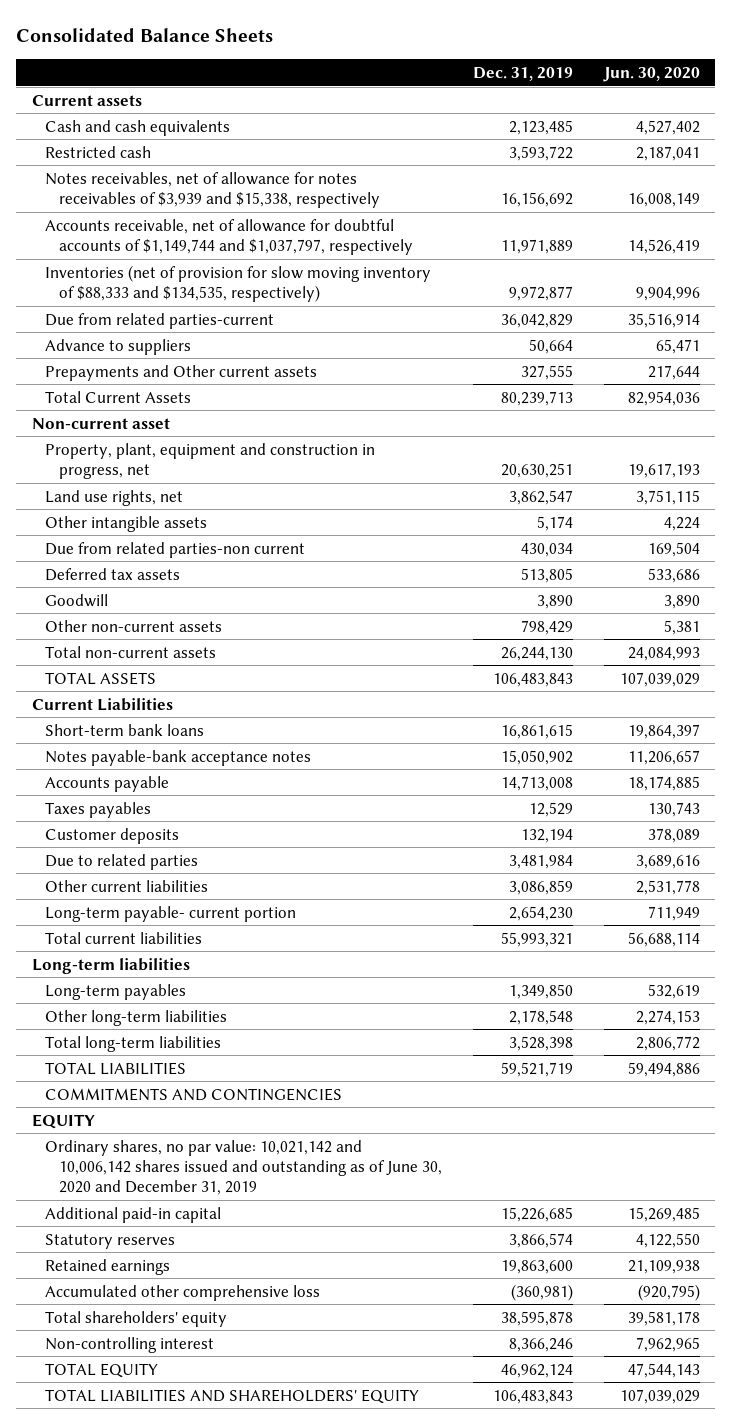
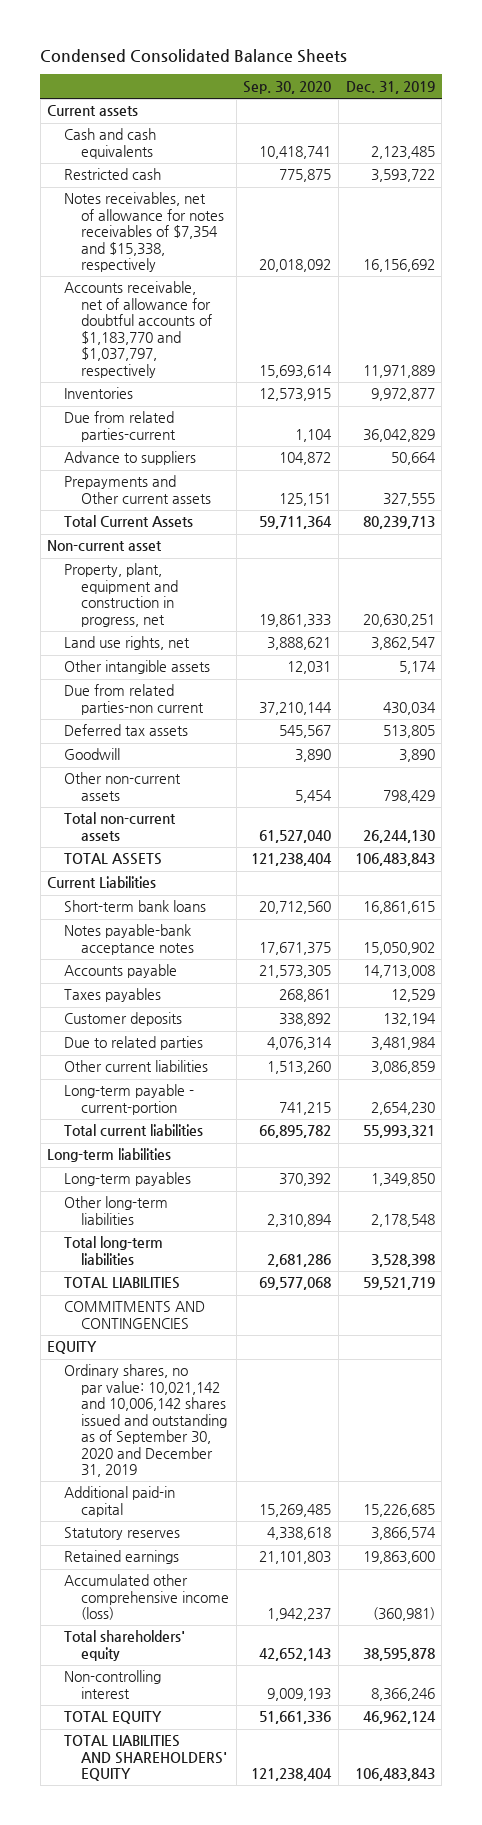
- Consolidated Balance Sheets
+ Condensed Consolidated Balance Sheets
- | Dec. 31, 2019 | Jun. 30, 2020
+ | Sep. 30, 2020 | Dec. 31, 2019
- Notes receivables, net of allowance for notes receivables of $3,939 and $15,338, respectively | 16,156,692 | 16,008,149
- Accounts receivable, net of allowance for doubtful accounts of $1,149,744 and $1,037,797, respectively | 11,971,889 | 14,526,419
- Inventories (net of provision for slow moving inventory of $88,333 and $134,535, respectively) | 9,972,877 | 9,904,996
+ Notes receivables, net of allowance for notes receivables of $7,354 and $15,338, respectively | 20,018,092 | 16,156,692
+ Accounts receivable, net of allowance for doubtful accounts of $1,183,770 and $1,037,797, respectively | 15,693,614 | 11,971,889
+ Inventories | 12,573,915 | 9,972,877
- Long-term payable- current portion | 2,654,230 | 711,949
+ Long-term payable - current-portion | 741,215 | 2,654,230
- Ordinary shares, no par value: 10,021,142 and 10,006,142 shares issued and outstanding as of June 30, 2020 and December 31, 2019
+ Ordinary shares, no par value: 10,021,142 and 10,006,142 shares issued and outstanding as of September 30, 2020 and December 31, 2019
- Accumulated other comprehensive loss | (360,981) | (920,795)
+ Accumulated other comprehensive income (loss) | 1,942,237 | (360,981)

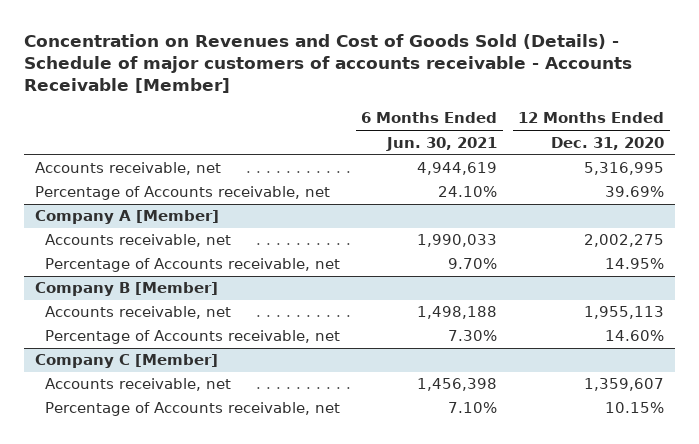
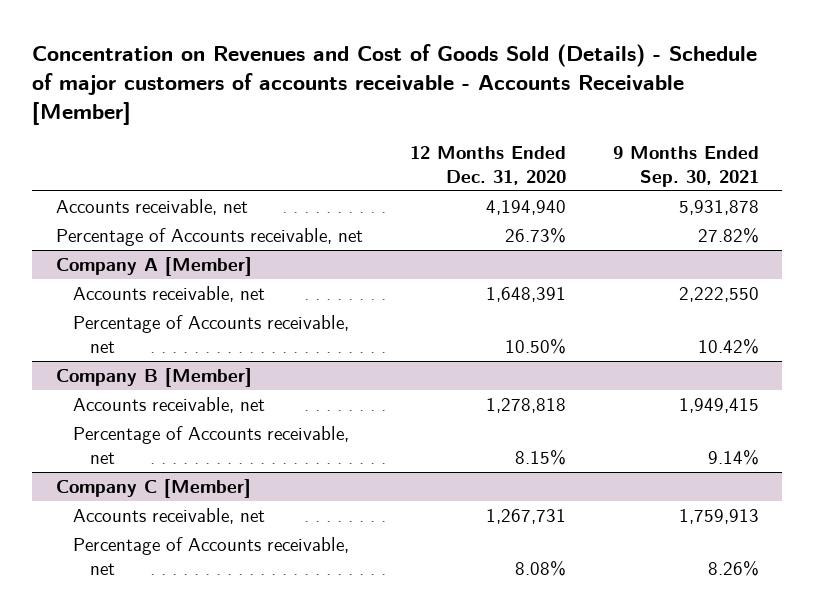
- | 6 Months Ended Jun. 30, 2021 | 12 Months Ended Dec. 31, 2020
+ | 12 Months Ended Dec. 31, 2020 | 9 Months Ended Sep. 30, 2021
- Accounts receivable, net | 4,944,619 | 5,316,995
- Percentage of Accounts receivable, net | 24.10% | 39.69%
+ Accounts receivable, net | 4,194,940 | 5,931,878
+ Percentage of Accounts receivable, net | 26.73% | 27.82%
@ Company A [Member]
- Accounts receivable, net | 1,990,033 | 2,002,275
- Percentage of Accounts receivable, net | 9.70% | 14.95%
+ Accounts receivable, net | 1,648,391 | 2,222,550
+ Percentage of Accounts receivable, net | 10.50% | 10.42%
@ Company B [Member]
- Accounts receivable, net | 1,498,188 | 1,955,113
- Percentage of Accounts receivable, net | 7.30% | 14.60%
+ Accounts receivable, net | 1,278,818 | 1,949,415
+ Percentage of Accounts receivable, net | 8.15% | 9.14%
@ Company C [Member]
- Accounts receivable, net | 1,456,398 | 1,359,607
- Percentage of Accounts receivable, net | 7.10% | 10.15%
+ Accounts receivable, net | 1,267,731 | 1,759,913
+ Percentage of Accounts receivable, net | 8.08% | 8.26%

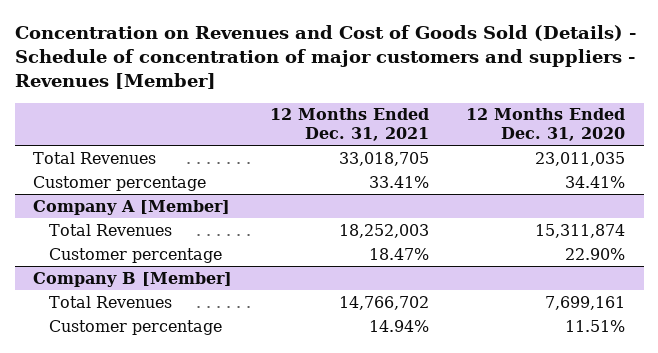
- Concentration on Revenues and Cost of Goods Sold (Details) - Schedule of major customers of accounts receivable - Accounts Receivable [Member]
+ Concentration on Revenues and Cost of Goods Sold (Details) - Schedule of concentration of major customers and suppliers - Revenues [Member]
- | 12 Months Ended Dec. 31, 2020 | 9 Months Ended Sep. 30, 2021
+ | 12 Months Ended Dec. 31, 2021 | 12 Months Ended Dec. 31, 2020
- Accounts receivable, net | 4,194,940 | 5,931,878
- Percentage of Accounts receivable, net | 26.73% | 27.82%
+ Total Revenues | 33,018,705 | 23,011,035
+ Customer percentage | 33.41% | 34.41%
@ Company A [Member]
- Accounts receivable, net | 1,648,391 | 2,222,550
- Percentage of Accounts receivable, net | 10.50% | 10.42%
+ Total Revenues | 18,252,003 | 15,311,874
+ Customer percentage | 18.47% | 22.90%
@ Company B [Member]
- Accounts receivable, net | 1,278,818 | 1,949,415
- Percentage of Accounts receivable, net | 8.15% | 9.14%
- Company C [Member]
- Accounts receivable, net | 1,267,731 | 1,759,913
- Percentage of Accounts receivable, net | 8.08% | 8.26%
@ Company B [Member]
+ Total Revenues | 14,766,702 | 7,699,161
+ Customer percentage | 14.94% | 11.51%

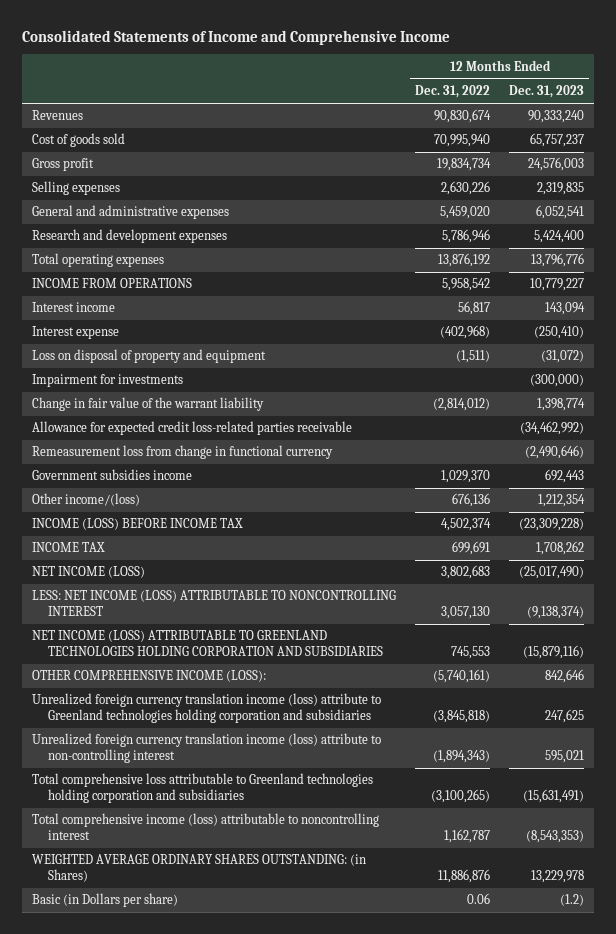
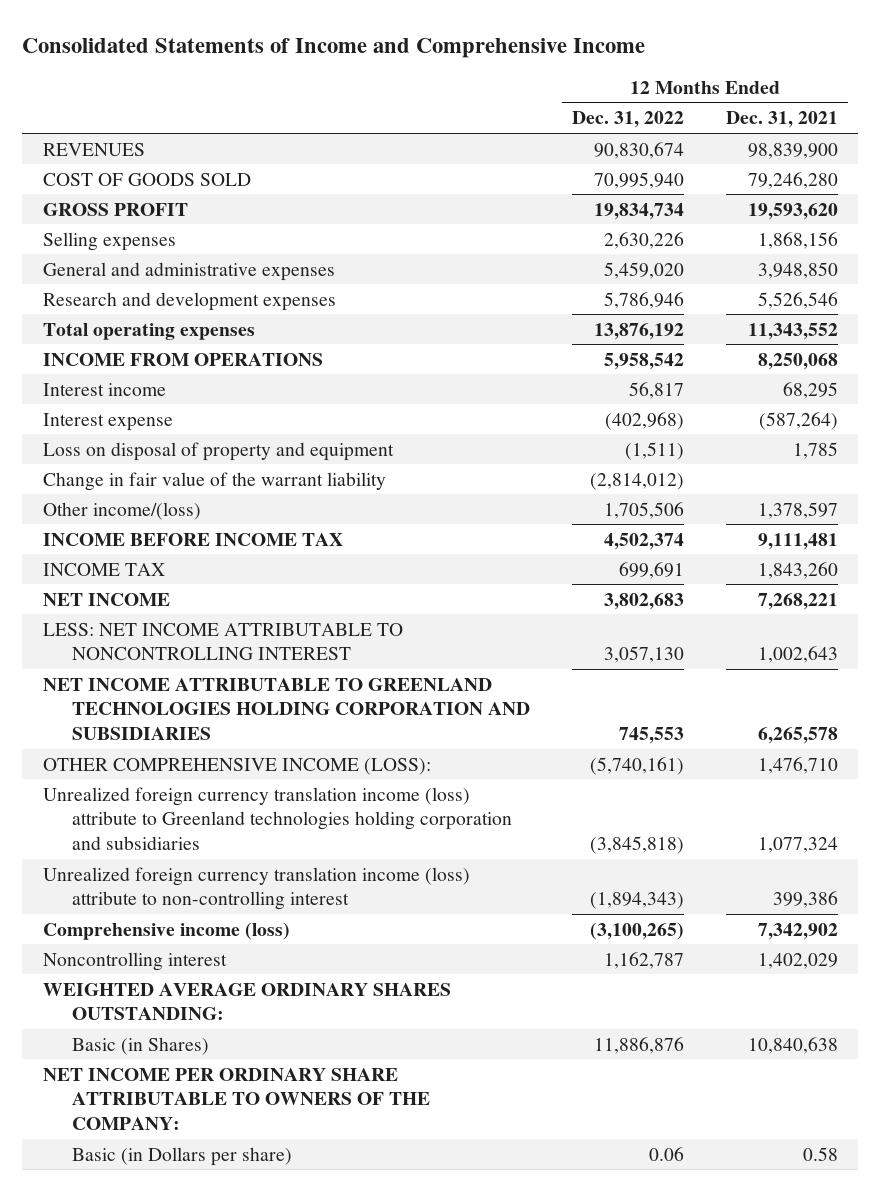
- | 12 Months Ended Dec. 31, 2022 | 12 Months Ended Dec. 31, 2023
+ | 12 Months Ended Dec. 31, 2022 | 12 Months Ended Dec. 31, 2021
- Revenues | 90,830,674 | 90,333,240
- Cost of goods sold | 70,995,940 | 65,757,237
- Gross profit | 19,834,734 | 24,576,003
+ REVENUES | 90,830,674 | 98,839,900
+ COST OF GOODS SOLD | 70,995,940 | 79,246,280
+ GROSS PROFIT | 19,834,734 | 19,593,620
- Impairment for investments | | (300,000)
- Allowance for expected credit loss-related parties receivable | | (34,462,992)
- Remeasurement loss from change in functional currency | | (2,490,646)
- Government subsidies income | 1,029,370 | 692,443
- Other income/(loss) | 676,136 | 1,212,354
- INCOME (LOSS) BEFORE INCOME TAX | 4,502,374 | (23,309,228)
+ Other income/(loss) | 1,705,506 | 1,378,597
+ INCOME BEFORE INCOME TAX | 4,502,374 | 9,111,481
- NET INCOME (LOSS) | 3,802,683 | (25,017,490)
- LESS: NET INCOME (LOSS) ATTRIBUTABLE TO NONCONTROLLING INTEREST | 3,057,130 | (9,138,374)
- NET INCOME (LOSS) ATTRIBUTABLE TO GREENLAND TECHNOLOGIES HOLDING CORPORATION AND SUBSIDIARIES | 745,553 | (15,879,116)
+ NET INCOME | 3,802,683 | 7,268,221
+ LESS: NET INCOME ATTRIBUTABLE TO NONCONTROLLING INTEREST | 3,057,130 | 1,002,643
+ NET INCOME ATTRIBUTABLE TO GREENLAND TECHNOLOGIES HOLDING CORPORATION AND SUBSIDIARIES | 745,553 | 6,265,578
- Total comprehensive loss attributable to Greenland technologies holding corporation and subsidiaries | (3,100,265) | (15,631,491)
- Total comprehensive income (loss) attributable to noncontrolling interest | 1,162,787 | (8,543,353)
- WEIGHTED AVERAGE ORDINARY SHARES OUTSTANDING: (in Shares) | 11,886,876 | 13,229,978
+ Comprehensive income (loss) | (3,100,265) | 7,342,902
+ Noncontrolling interest | 1,162,787 | 1,402,029
+ WEIGHTED AVERAGE ORDINARY SHARES OUTSTANDING:
+ Basic (in Shares) | 11,886,876 | 10,840,638
+ NET INCOME PER ORDINARY SHARE ATTRIBUTABLE TO OWNERS OF THE COMPANY:

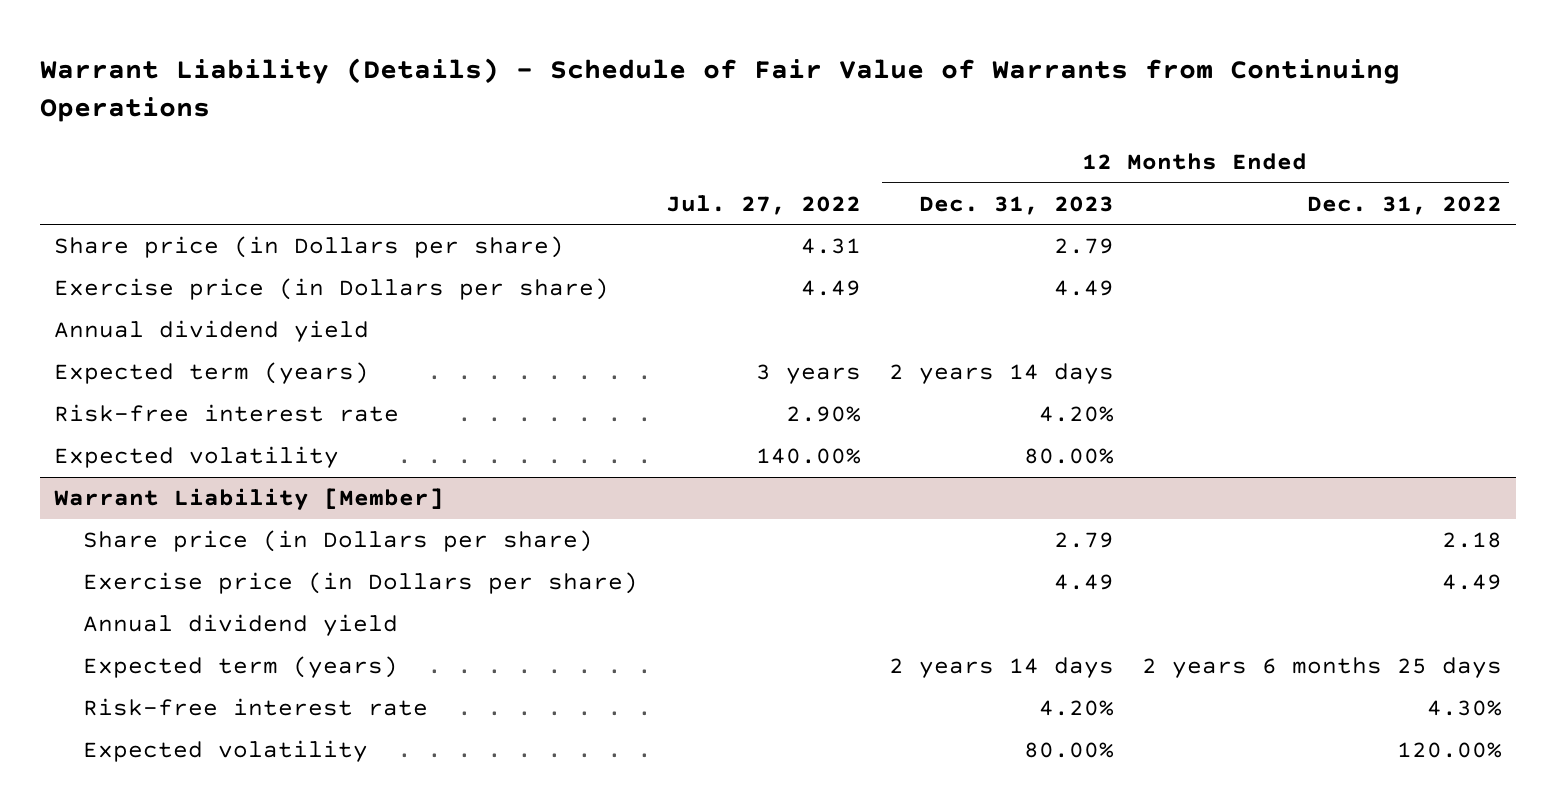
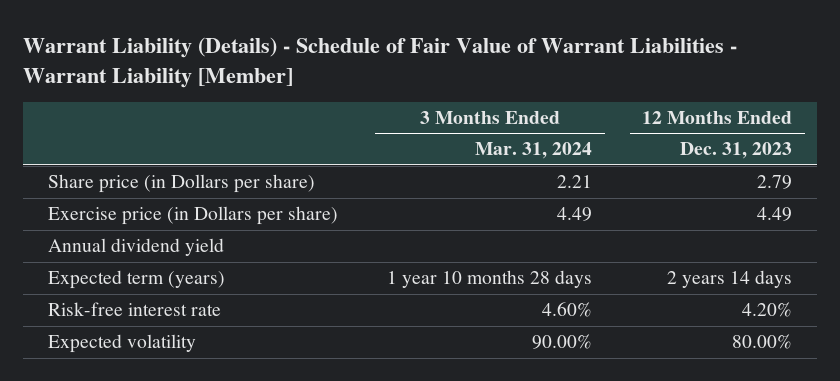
- Warrant Liability (Details) - Schedule of Fair Value of Warrants from Continuing Operations
+ Warrant Liability (Details) - Schedule of Fair Value of Warrant Liabilities - Warrant Liability [Member]
- | Jul. 27, 2022 | 12 Months Ended Dec. 31, 2023 | 12 Months Ended Dec. 31, 2022
+ | 3 Months Ended Mar. 31, 2024 | 12 Months Ended Dec. 31, 2023
- Warrant Liability [Member]
- Share price (in Dollars per share) | | 2.79 | 2.18
- Exercise price (in Dollars per share) | | 4.49 | 4.49
- Annual dividend yield
- Expected term (years) | | 2 years 14 days | 2 years 6 months 25 days
- Risk-free interest rate | | 4.20% | 4.30%
- Expected volatility | | 80.00% | 120.00%

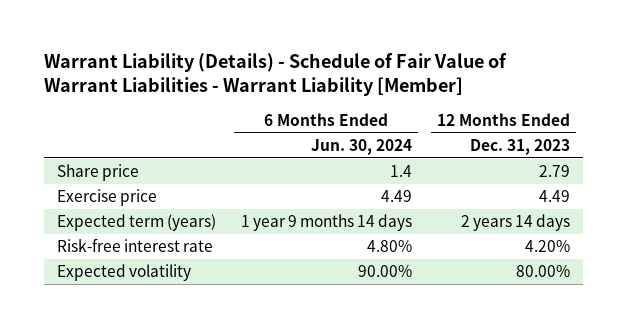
- | 3 Months Ended Mar. 31, 2024 | 12 Months Ended Dec. 31, 2023
+ | 6 Months Ended Jun. 30, 2024 | 12 Months Ended Dec. 31, 2023
- Share price (in Dollars per share) | 2.21 | 2.79
- Exercise price (in Dollars per share) | 4.49 | 4.49
- Annual dividend yield
+ Share price | 1.4 | 2.79
+ Exercise price | 4.49 | 4.49

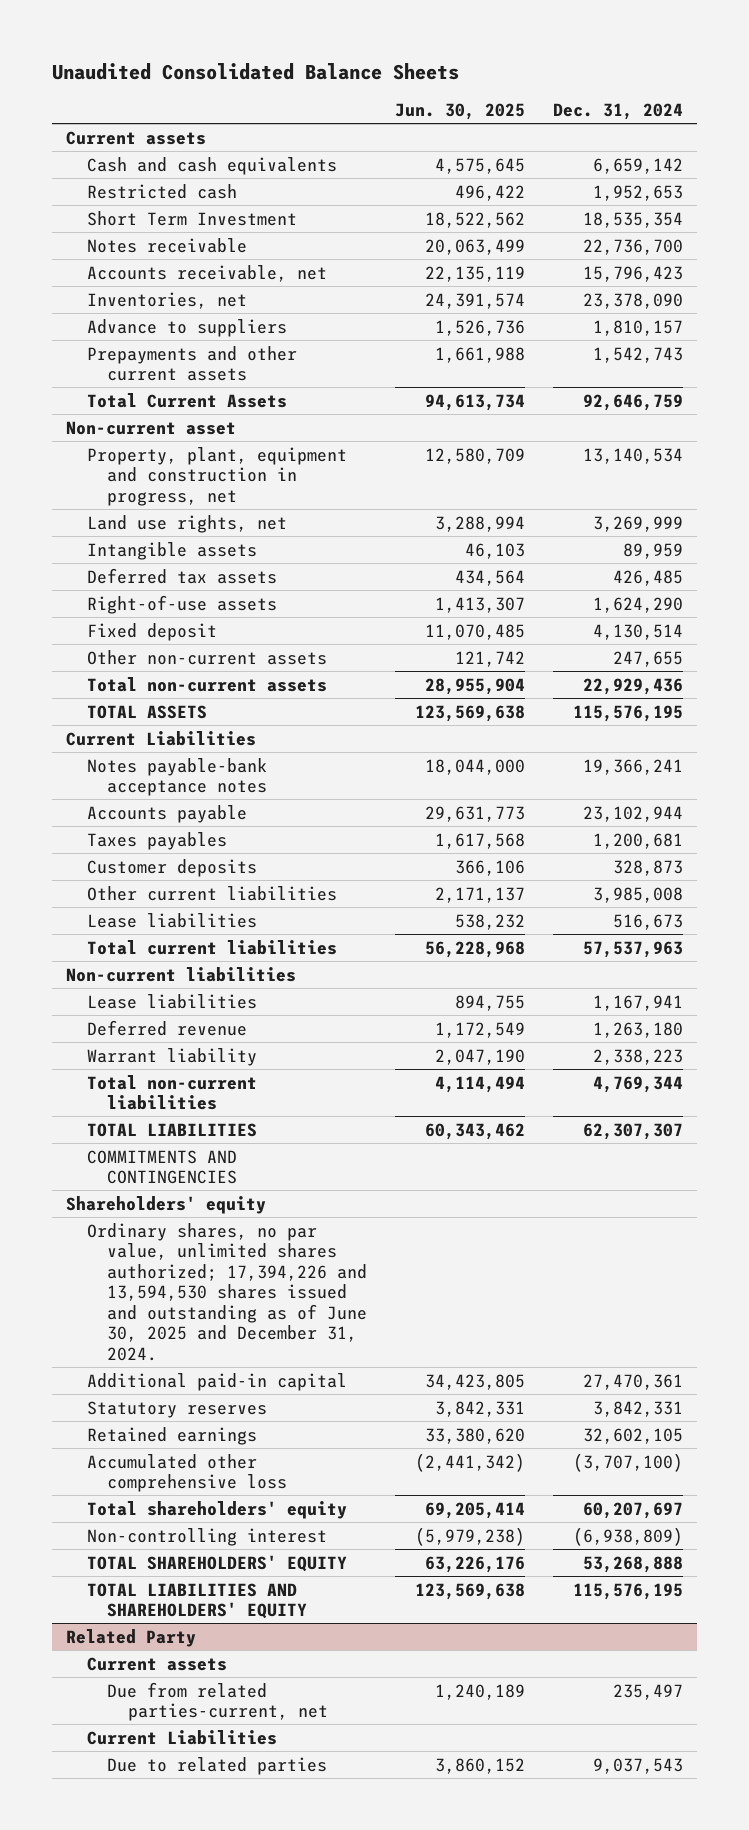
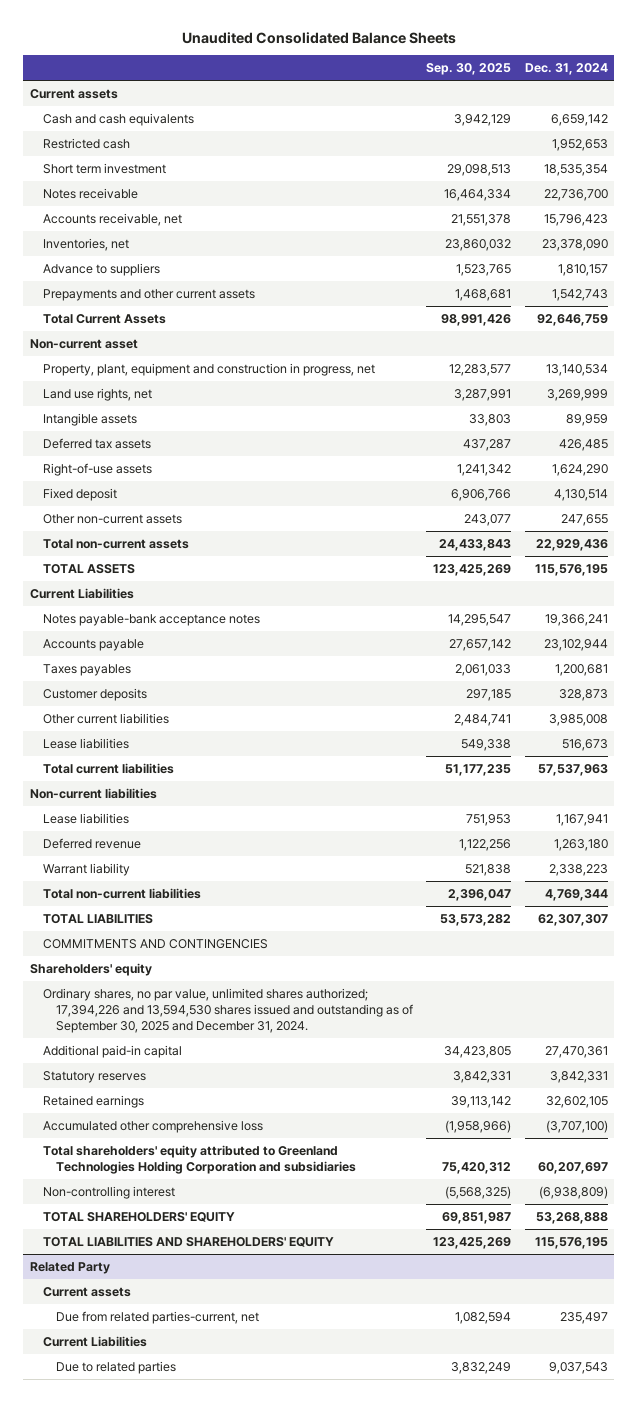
- | Jun. 30, 2025 | Dec. 31, 2024
+ | Sep. 30, 2025 | Dec. 31, 2024
- Short Term Investment | 18,522,562 | 18,535,354
+ Short term investment | 29,098,513 | 18,535,354
- Ordinary shares, no par value, unlimited shares authorized; 17,394,226 and 13,594,530 shares issued and outstanding as of June 30, 2025 and December 31, 2024.
+ Ordinary shares, no par value, unlimited shares authorized; 17,394,226 and 13,594,530 shares issued and outstanding as of September 30, 2025 and December 31, 2024.
- Total shareholders' equity | 69,205,414 | 60,207,697
+ Total shareholders' equity attributed to Greenland Technologies Holding Corporation and subsidiaries | 75,420,312 | 60,207,697

